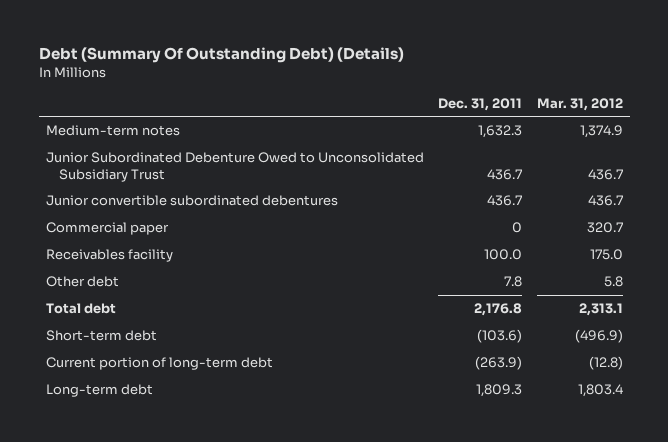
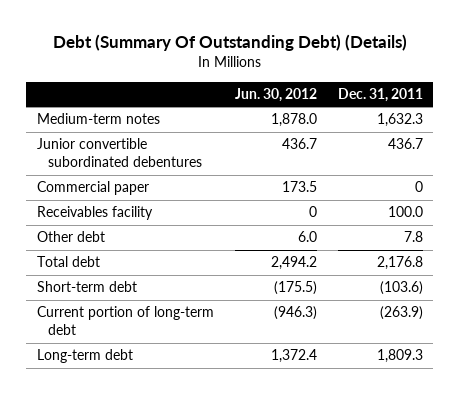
- | Dec. 31, 2011 | Mar. 31, 2012
+ | Jun. 30, 2012 | Dec. 31, 2011
- Junior Subordinated Debenture Owed to Unconsolidated Subsidiary Trust | 436.7 | 436.7

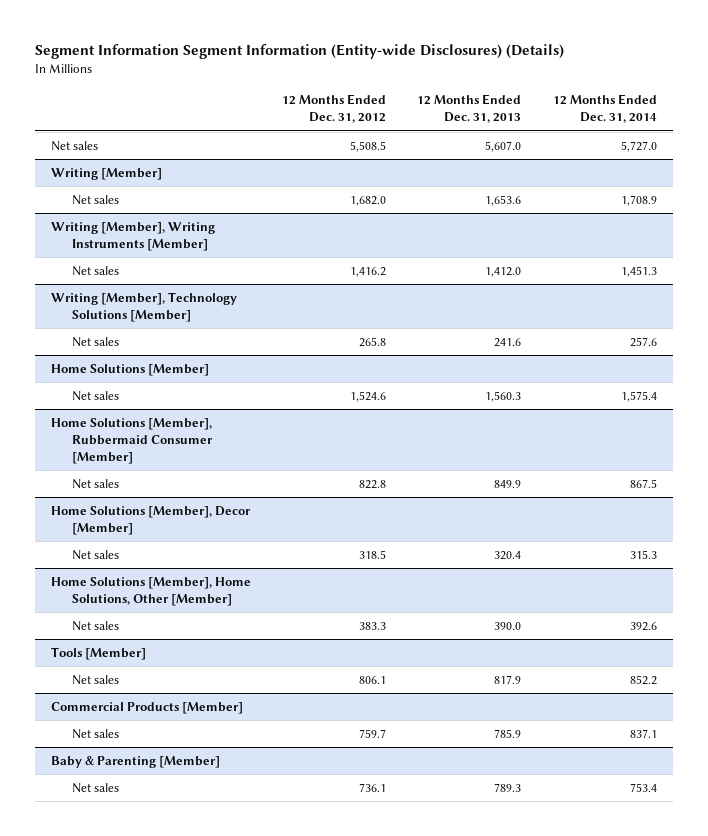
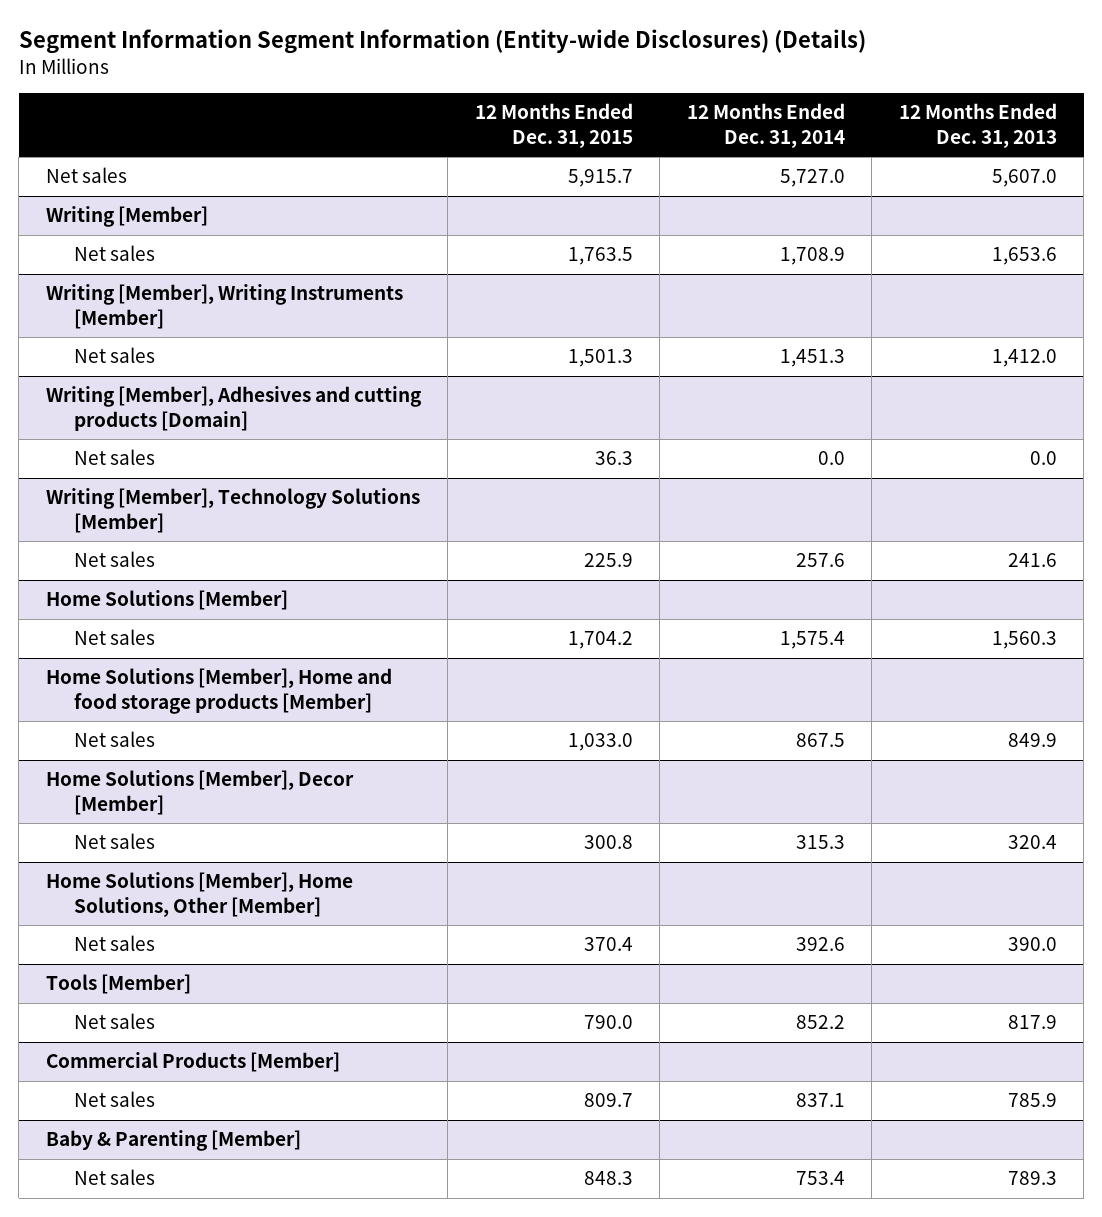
- | 12 Months Ended Dec. 31, 2012 | 12 Months Ended Dec. 31, 2013 | 12 Months Ended Dec. 31, 2014
+ | 12 Months Ended Dec. 31, 2015 | 12 Months Ended Dec. 31, 2014 | 12 Months Ended Dec. 31, 2013
+ Writing [Member], Adhesives and cutting products [Domain]
+ Net sales | 36.3 | 0.0 | 0.0
- Home Solutions [Member], Rubbermaid Consumer [Member]
+ Home Solutions [Member], Home and food storage products [Member]

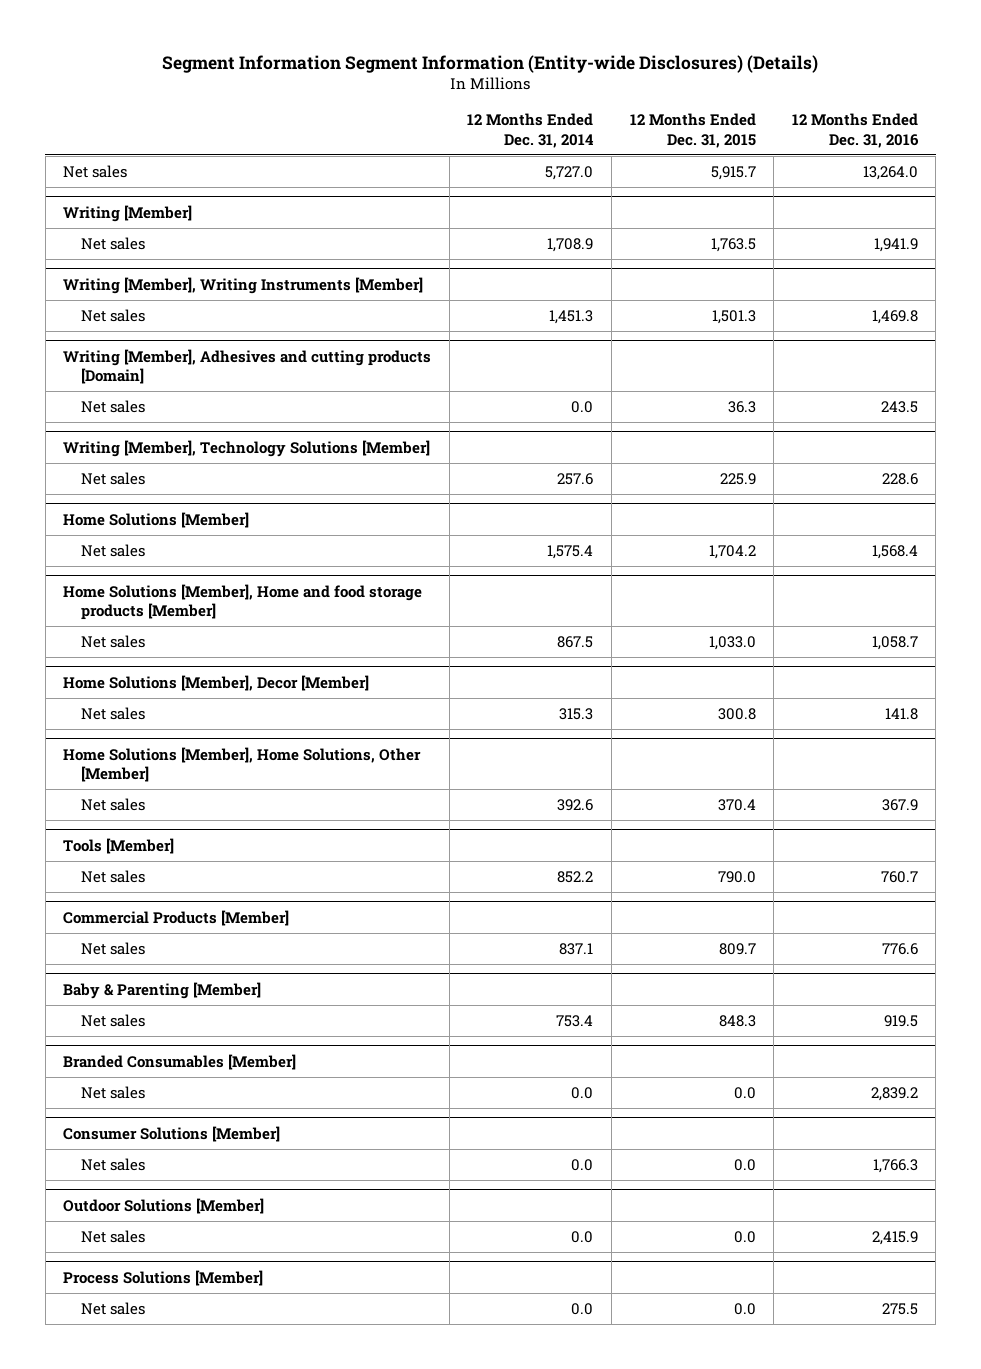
- | 12 Months Ended Dec. 31, 2015 | 12 Months Ended Dec. 31, 2014 | 12 Months Ended Dec. 31, 2013
+ | 12 Months Ended Dec. 31, 2014 | 12 Months Ended Dec. 31, 2015 | 12 Months Ended Dec. 31, 2016
+ Branded Consumables [Member]
+ Net sales | 0.0 | 0.0 | 2,839.2
+ Consumer Solutions [Member]
+ Net sales | 0.0 | 0.0 | 1,766.3
+ Outdoor Solutions [Member]
+ Net sales | 0.0 | 0.0 | 2,415.9
+ Process Solutions [Member]
+ Net sales | 0.0 | 0.0 | 275.5

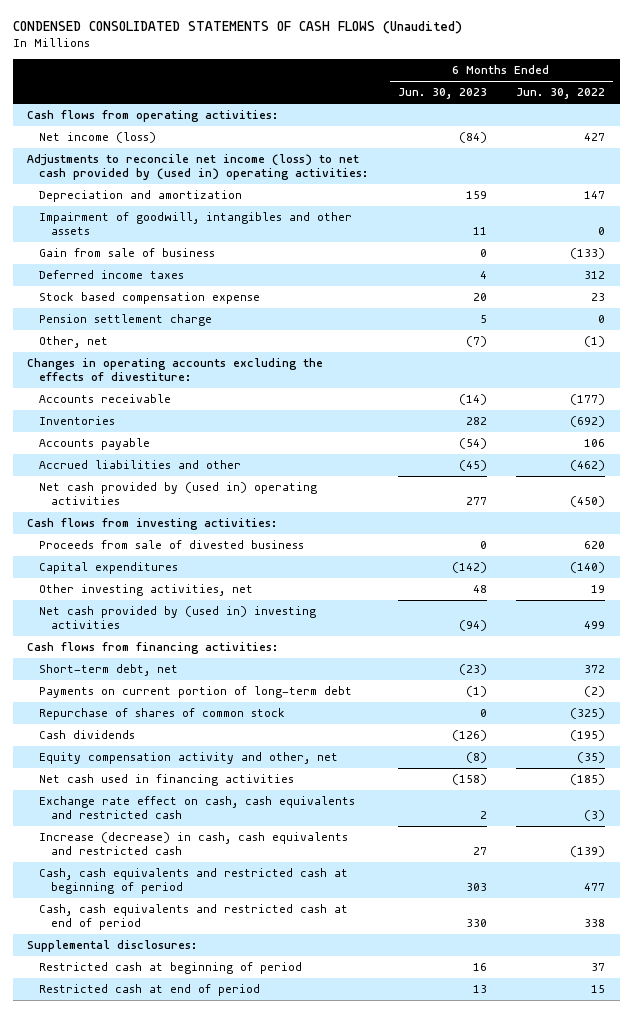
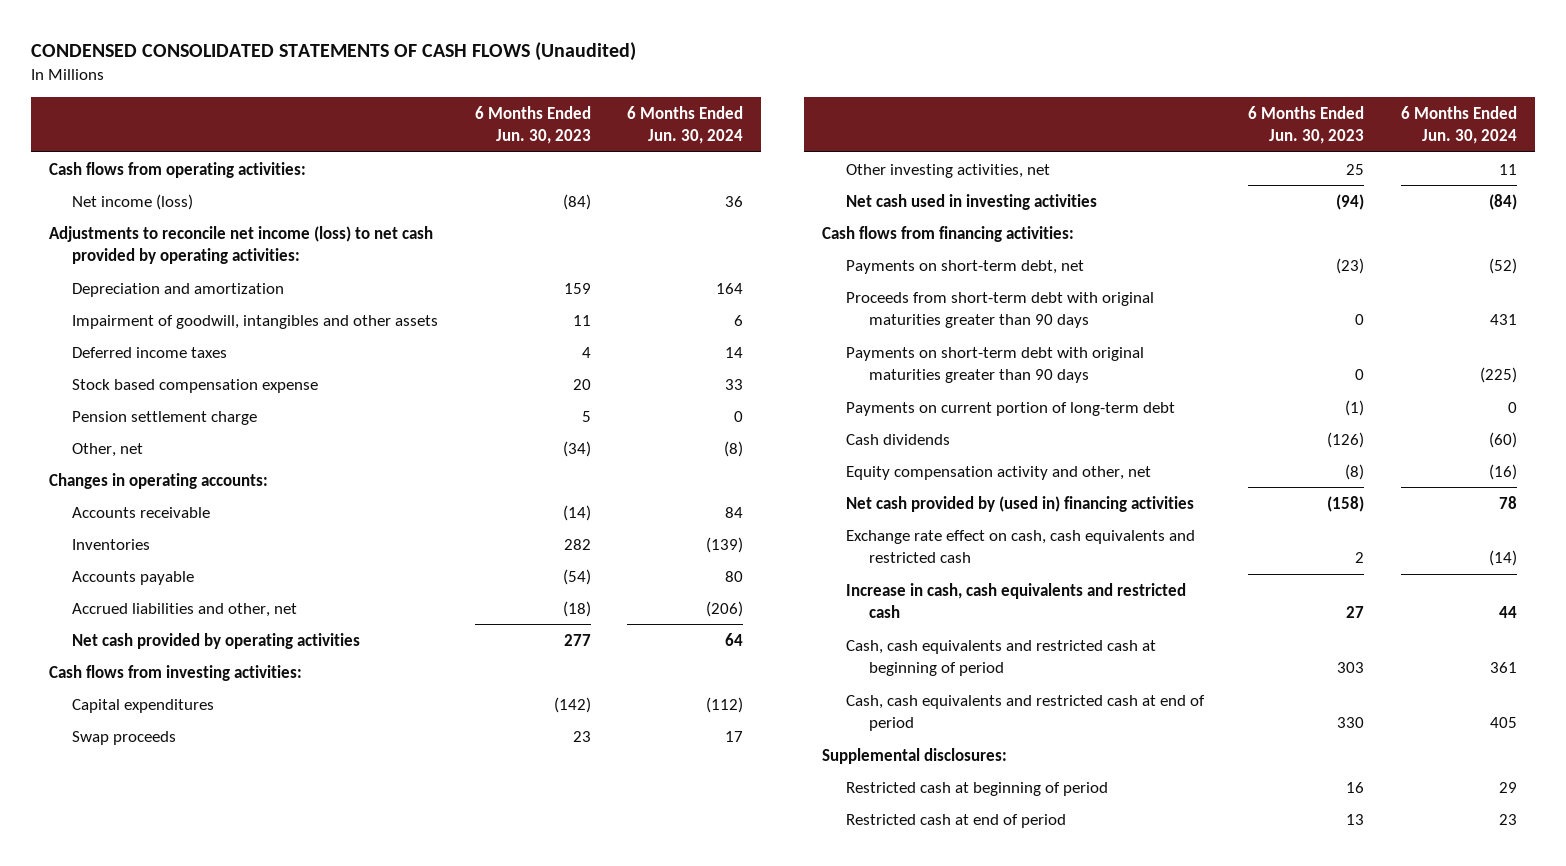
- | 6 Months Ended Jun. 30, 2023 | 6 Months Ended Jun. 30, 2022
+ | 6 Months Ended Jun. 30, 2023 | 6 Months Ended Jun. 30, 2024
- Adjustments to reconcile net income (loss) to net cash provided by (used in) operating activities:
+ Adjustments to reconcile net income (loss) to net cash provided by operating activities:
- Gain from sale of business | 0 | (133)
- Other, net | (7) | (1)
- Changes in operating accounts excluding the effects of divestiture:
+ Other, net | (34) | (8)
+ Changes in operating accounts:
- Accrued liabilities and other | (45) | (462)
- Net cash provided by (used in) operating activities | 277 | (450)
+ Accrued liabilities and other, net | (18) | (206)
+ Net cash provided by operating activities | 277 | 64
- Proceeds from sale of divested business | 0 | 620
- Other investing activities, net | 48 | 19
- Net cash provided by (used in) investing activities | (94) | 499
+ Swap proceeds | 23 | 17
+ Other investing activities, net | 25 | 11
+ Net cash used in investing activities | (94) | (84)
- Short-term debt, net | (23) | 372
+ Payments on short-term debt, net | (23) | (52)
+ Proceeds from short-term debt with original maturities greater than 90 days | 0 | 431
+ Payments on short-term debt with original maturities greater than 90 days | 0 | (225)
- Repurchase of shares of common stock | 0 | (325)
- Net cash used in financing activities | (158) | (185)
+ Net cash provided by (used in) financing activities | (158) | 78
- Increase (decrease) in cash, cash equivalents and restricted cash | 27 | (139)
+ Increase in cash, cash equivalents and restricted cash | 27 | 44

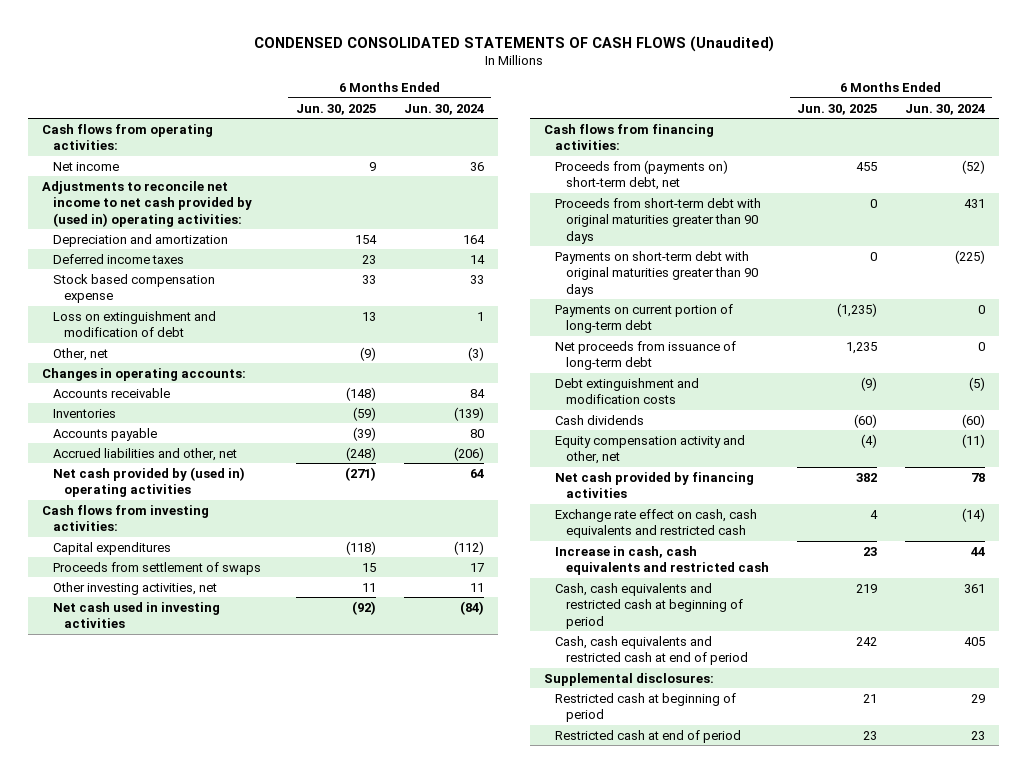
- | 6 Months Ended Jun. 30, 2023 | 6 Months Ended Jun. 30, 2024
+ | 6 Months Ended Jun. 30, 2025 | 6 Months Ended Jun. 30, 2024
- Net income (loss) | (84) | 36
- Adjustments to reconcile net income (loss) to net cash provided by operating activities:
+ Net income | 9 | 36
+ Adjustments to reconcile net income to net cash provided by (used in) operating activities:
- Impairment of goodwill, intangibles and other assets | 11 | 6
- Pension settlement charge | 5 | 0
- Other, net | (34) | (8)
+ Loss on extinguishment and modification of debt | 13 | 1
+ Other, net | (9) | (3)
- Net cash provided by operating activities | 277 | 64
+ Net cash provided by (used in) operating activities | (271) | 64
- Swap proceeds | 23 | 17
+ Proceeds from settlement of swaps | 15 | 17
- Payments on short-term debt, net | (23) | (52)
+ Proceeds from (payments on) short-term debt, net | 455 | (52)
+ Net proceeds from issuance of long-term debt | 1,235 | 0
+ Debt extinguishment and modification costs | (9) | (5)
- Equity compensation activity and other, net | (8) | (16)
- Net cash provided by (used in) financing activities | (158) | 78
+ Equity compensation activity and other, net | (4) | (11)
+ Net cash provided by financing activities | 382 | 78

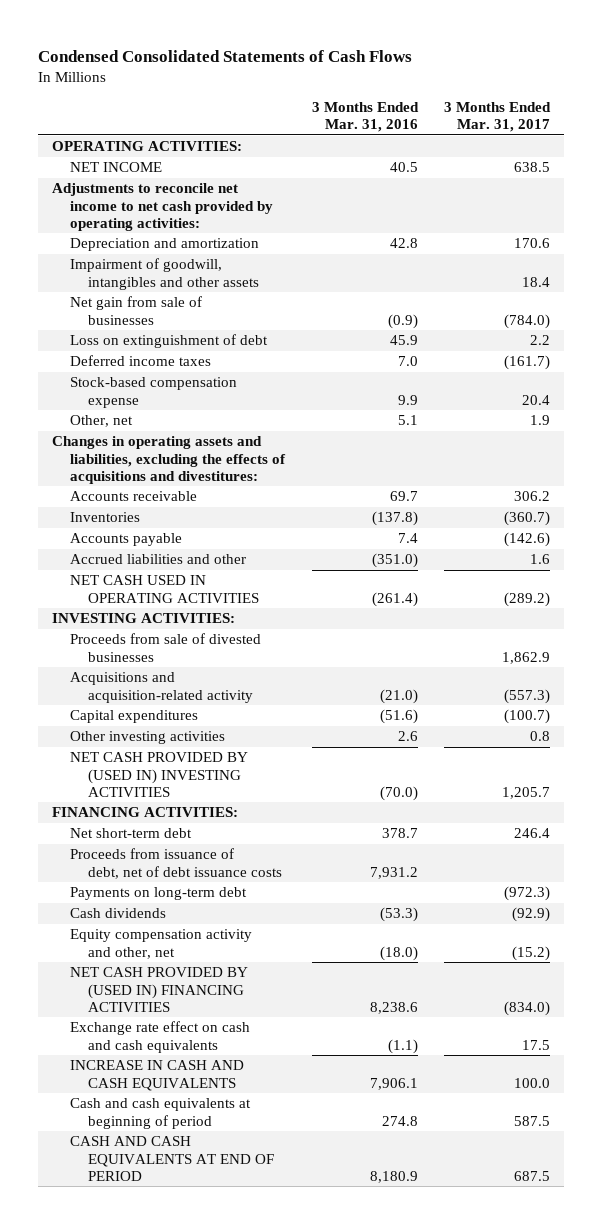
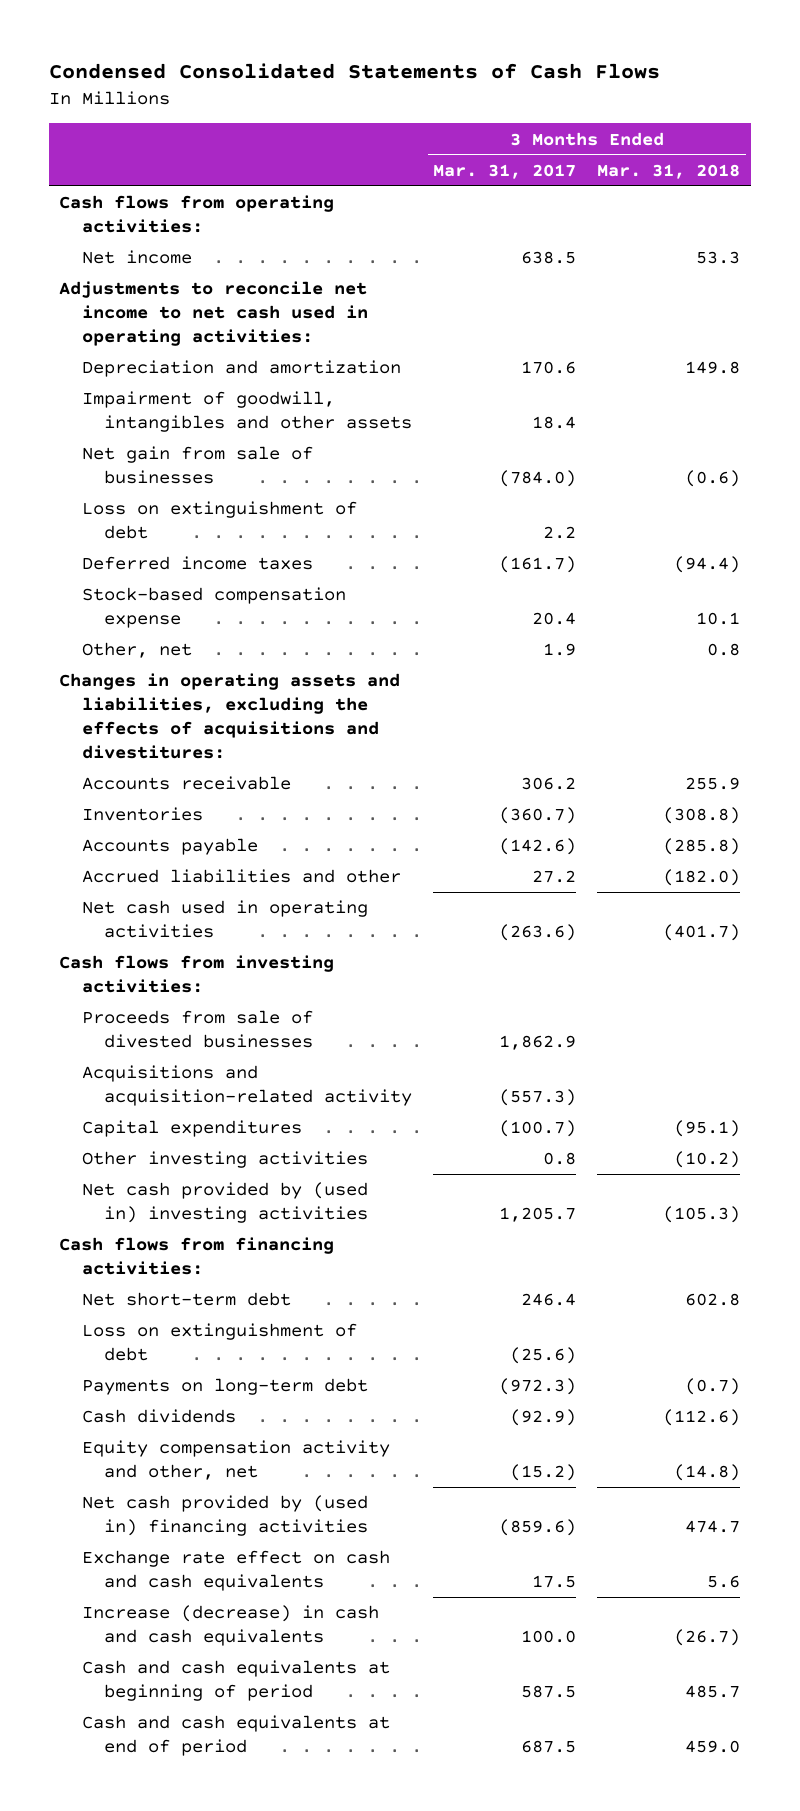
- | 3 Months Ended Mar. 31, 2016 | 3 Months Ended Mar. 31, 2017
+ | 3 Months Ended Mar. 31, 2017 | 3 Months Ended Mar. 31, 2018
- OPERATING ACTIVITIES:
- NET INCOME | 40.5 | 638.5
- Adjustments to reconcile net income to net cash provided by operating activities:
+ Cash flows from operating activities:
+ Net income | 638.5 | 53.3
+ Adjustments to reconcile net income to net cash used in operating activities:
- Accrued liabilities and other | (351.0) | 1.6
- NET CASH USED IN OPERATING ACTIVITIES | (261.4) | (289.2)
- INVESTING ACTIVITIES:
+ Accrued liabilities and other | 27.2 | (182.0)
+ Net cash used in operating activities | (263.6) | (401.7)
+ Cash flows from investing activities:
- NET CASH PROVIDED BY (USED IN) INVESTING ACTIVITIES | (70.0) | 1,205.7
- FINANCING ACTIVITIES:
+ Net cash provided by (used in) investing activities | 1,205.7 | (105.3)
+ Cash flows from financing activities:
- Proceeds from issuance of debt, net of debt issuance costs | 7,931.2 |
+ Loss on extinguishment of debt | (25.6) |
- NET CASH PROVIDED BY (USED IN) FINANCING ACTIVITIES | 8,238.6 | (834.0)
+ Net cash provided by (used in) financing activities | (859.6) | 474.7
- INCREASE IN CASH AND CASH EQUIVALENTS | 7,906.1 | 100.0
+ Increase (decrease) in cash and cash equivalents | 100.0 | (26.7)
- CASH AND CASH EQUIVALENTS AT END OF PERIOD | 8,180.9 | 687.5
+ Cash and cash equivalents at end of period | 687.5 | 459.0

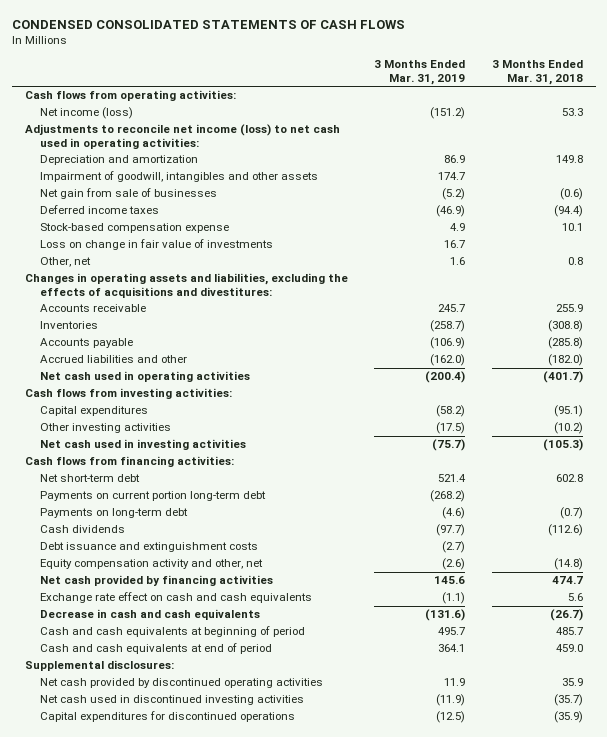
- Condensed Consolidated Statements of Cash Flows
+ CONDENSED CONSOLIDATED STATEMENTS OF CASH FLOWS
- | 3 Months Ended Mar. 31, 2017 | 3 Months Ended Mar. 31, 2018
+ | 3 Months Ended Mar. 31, 2019 | 3 Months Ended Mar. 31, 2018
- Net income | 638.5 | 53.3
- Adjustments to reconcile net income to net cash used in operating activities:
+ Net income (loss) | (151.2) | 53.3
+ Adjustments to reconcile net income (loss) to net cash used in operating activities:
- Loss on extinguishment of debt | 2.2 |
+ Loss on change in fair value of investments | 16.7 |
- Proceeds from sale of divested businesses | 1,862.9 |
- Acquisitions and acquisition-related activity | (557.3) |
- Net cash provided by (used in) investing activities | 1,205.7 | (105.3)
+ Net cash used in investing activities | (75.7) | (105.3)
- Loss on extinguishment of debt | (25.6) |
+ Payments on current portion long-term debt | (268.2) |
+ Debt issuance and extinguishment costs | (2.7) |
- Net cash provided by (used in) financing activities | (859.6) | 474.7
+ Net cash provided by financing activities | 145.6 | 474.7
- Increase (decrease) in cash and cash equivalents | 100.0 | (26.7)
+ Decrease in cash and cash equivalents | (131.6) | (26.7)
+ Supplemental disclosures:
+ Net cash provided by discontinued operating activities | 11.9 | 35.9
+ Net cash used in discontinued investing activities | (11.9) | (35.7)
+ Capital expenditures for discontinued operations | (12.5) | (35.9)

